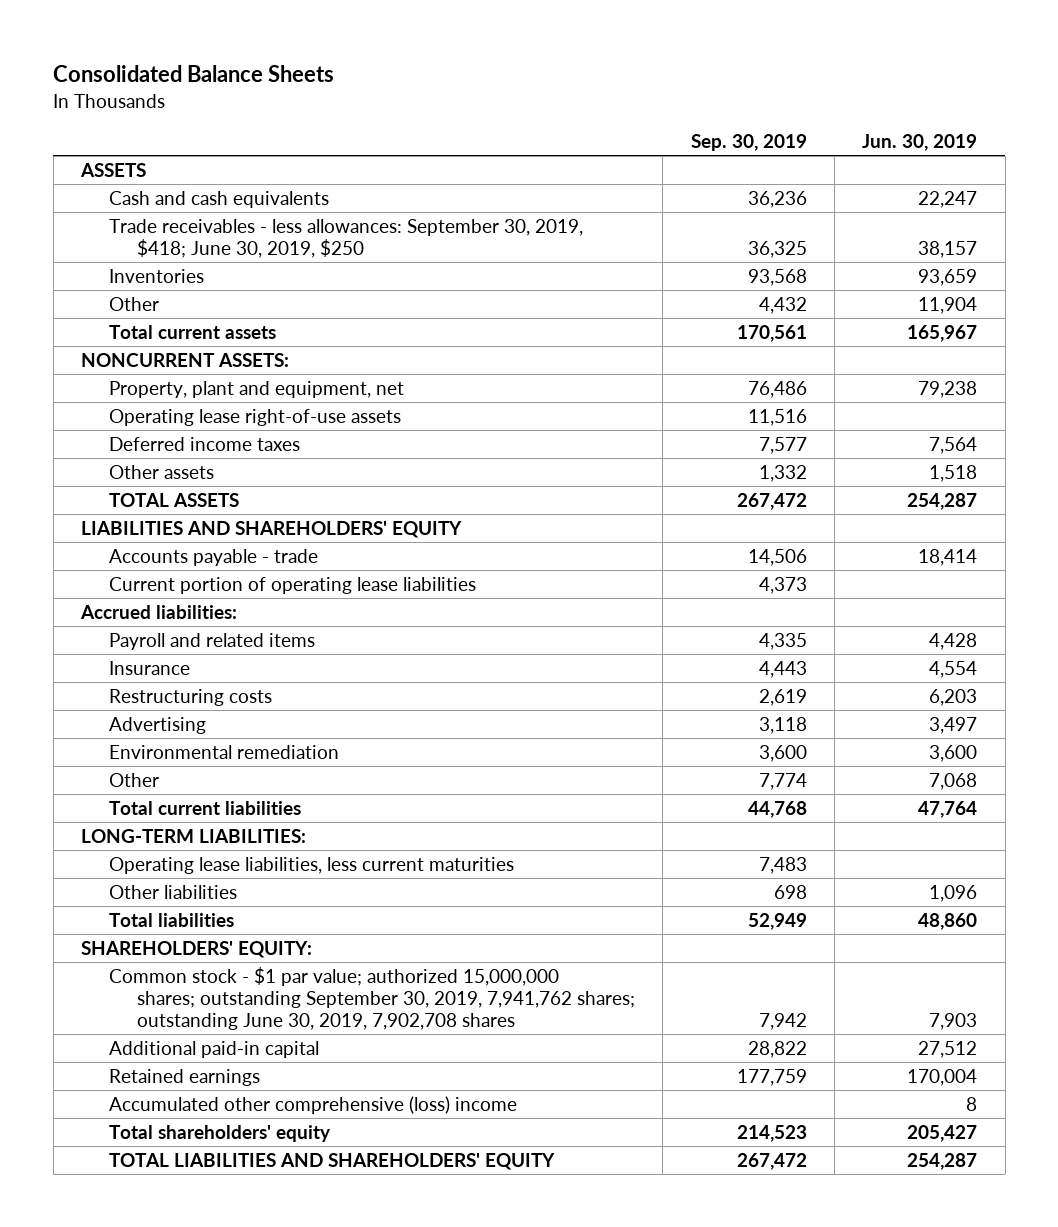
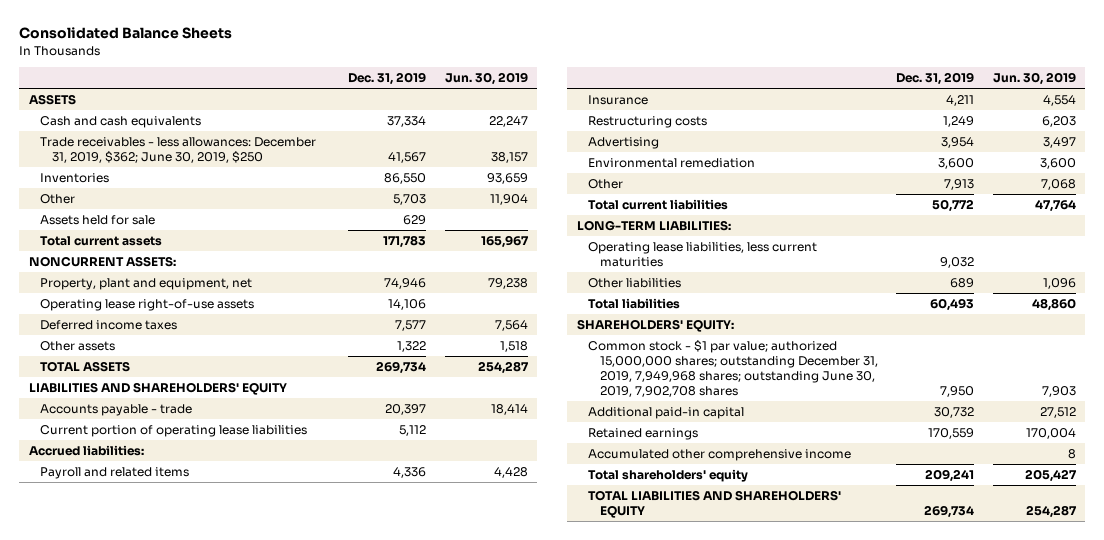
- | Sep. 30, 2019 | Jun. 30, 2019
+ | Dec. 31, 2019 | Jun. 30, 2019
- Trade receivables - less allowances: September 30, 2019, $418; June 30, 2019, $250 | 36,325 | 38,157
+ Trade receivables - less allowances: December 31, 2019, $362; June 30, 2019, $250 | 41,567 | 38,157
+ Assets held for sale | 629 |
- Common stock - $1 par value; authorized 15,000,000 shares; outstanding September 30, 2019, 7,941,762 shares; outstanding June 30, 2019, 7,902,708 shares | 7,942 | 7,903
+ Common stock - $1 par value; authorized 15,000,000 shares; outstanding December 31, 2019, 7,949,968 shares; outstanding June 30, 2019, 7,902,708 shares | 7,950 | 7,903
- Accumulated other comprehensive (loss) income | | 8
+ Accumulated other comprehensive income | | 8

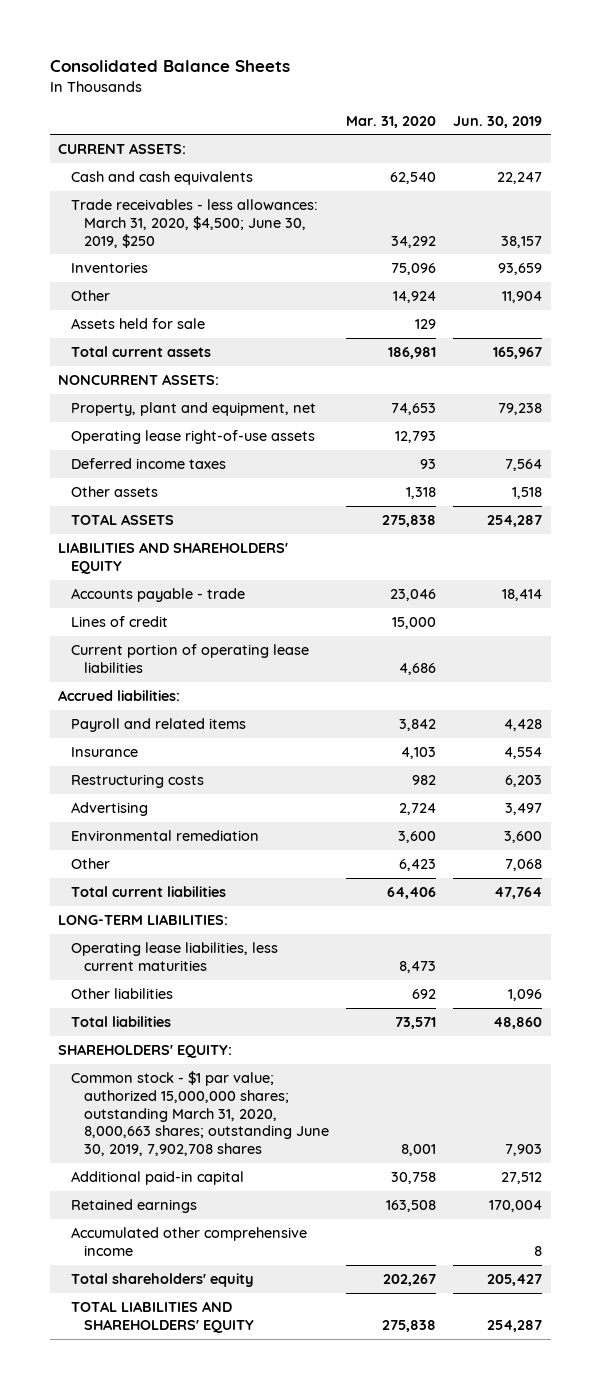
- | Dec. 31, 2019 | Jun. 30, 2019
+ | Mar. 31, 2020 | Jun. 30, 2019
- ASSETS
+ CURRENT ASSETS:
- Trade receivables - less allowances: December 31, 2019, $362; June 30, 2019, $250 | 41,567 | 38,157
+ Trade receivables - less allowances: March 31, 2020, $4,500; June 30, 2019, $250 | 34,292 | 38,157
+ Lines of credit | 15,000 |
- Common stock - $1 par value; authorized 15,000,000 shares; outstanding December 31, 2019, 7,949,968 shares; outstanding June 30, 2019, 7,902,708 shares | 7,950 | 7,903
+ Common stock - $1 par value; authorized 15,000,000 shares; outstanding March 31, 2020, 8,000,663 shares; outstanding June 30, 2019, 7,902,708 shares | 8,001 | 7,903

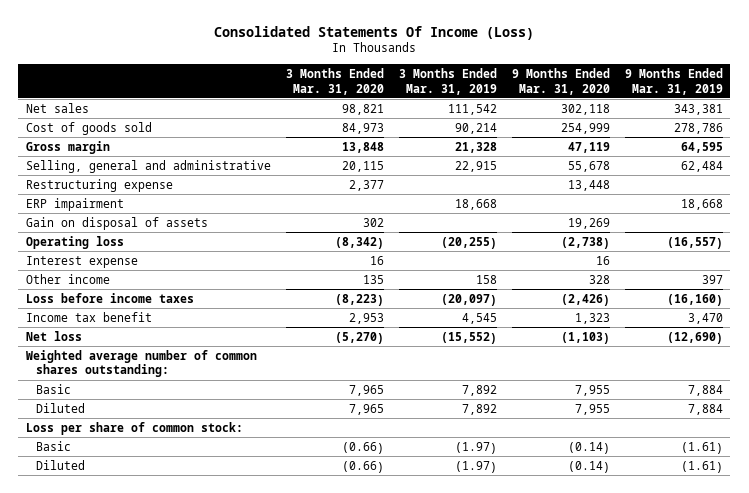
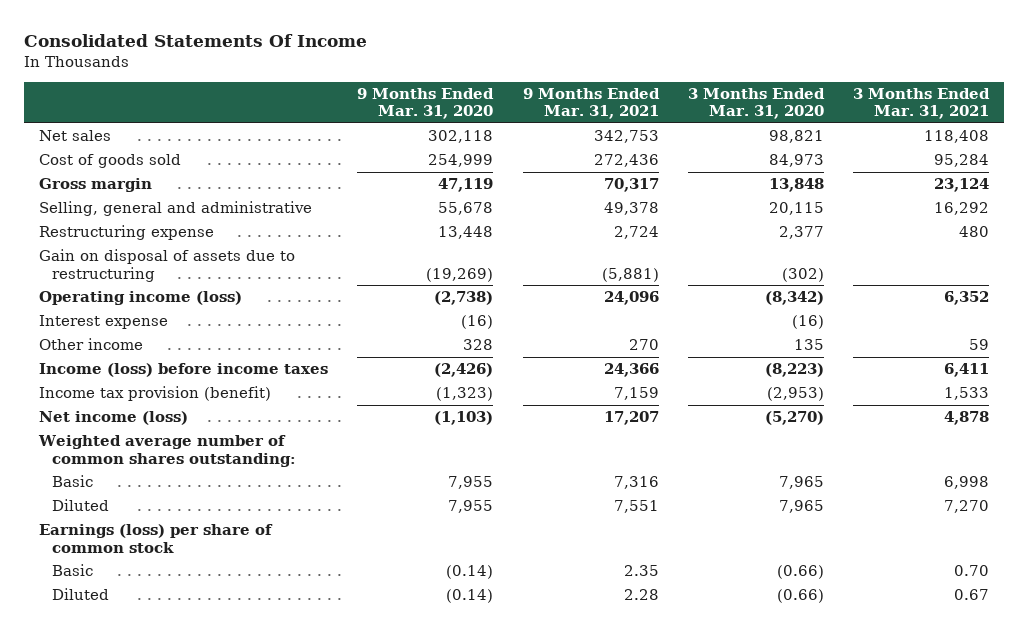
- Consolidated Statements Of Income (Loss)
+ Consolidated Statements Of Income
- | 3 Months Ended Mar. 31, 2020 | 3 Months Ended Mar. 31, 2019 | 9 Months Ended Mar. 31, 2020 | 9 Months Ended Mar. 31, 2019
+ | 9 Months Ended Mar. 31, 2020 | 9 Months Ended Mar. 31, 2021 | 3 Months Ended Mar. 31, 2020 | 3 Months Ended Mar. 31, 2021
- ERP impairment | | 18,668 | | 18,668
- Gain on disposal of assets | 302 | | 19,269 |
- Operating loss | (8,342) | (20,255) | (2,738) | (16,557)
- Interest expense | 16 | | 16 |
+ Gain on disposal of assets due to restructuring | (19,269) | (5,881) | (302) |
+ Operating income (loss) | (2,738) | 24,096 | (8,342) | 6,352
+ Interest expense | (16) | | (16) |
- Loss before income taxes | (8,223) | (20,097) | (2,426) | (16,160)
- Income tax benefit | 2,953 | 4,545 | 1,323 | 3,470
- Net loss | (5,270) | (15,552) | (1,103) | (12,690)
+ Income (loss) before income taxes | (2,426) | 24,366 | (8,223) | 6,411
+ Income tax provision (benefit) | (1,323) | 7,159 | (2,953) | 1,533
+ Net income (loss) | (1,103) | 17,207 | (5,270) | 4,878
- Loss per share of common stock:
+ Earnings (loss) per share of common stock

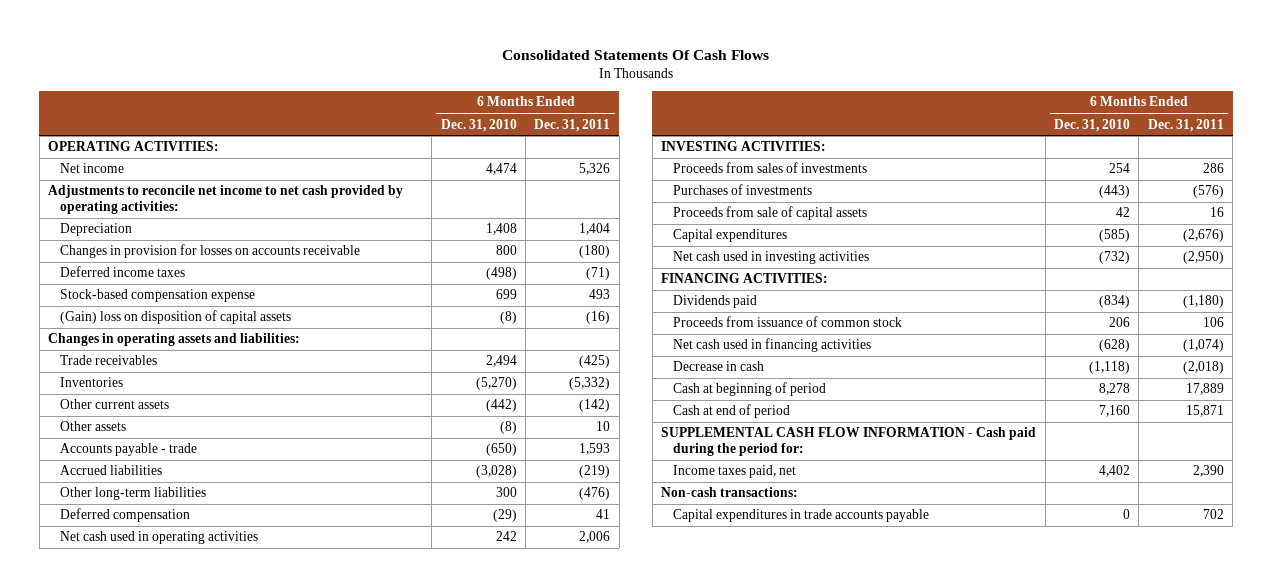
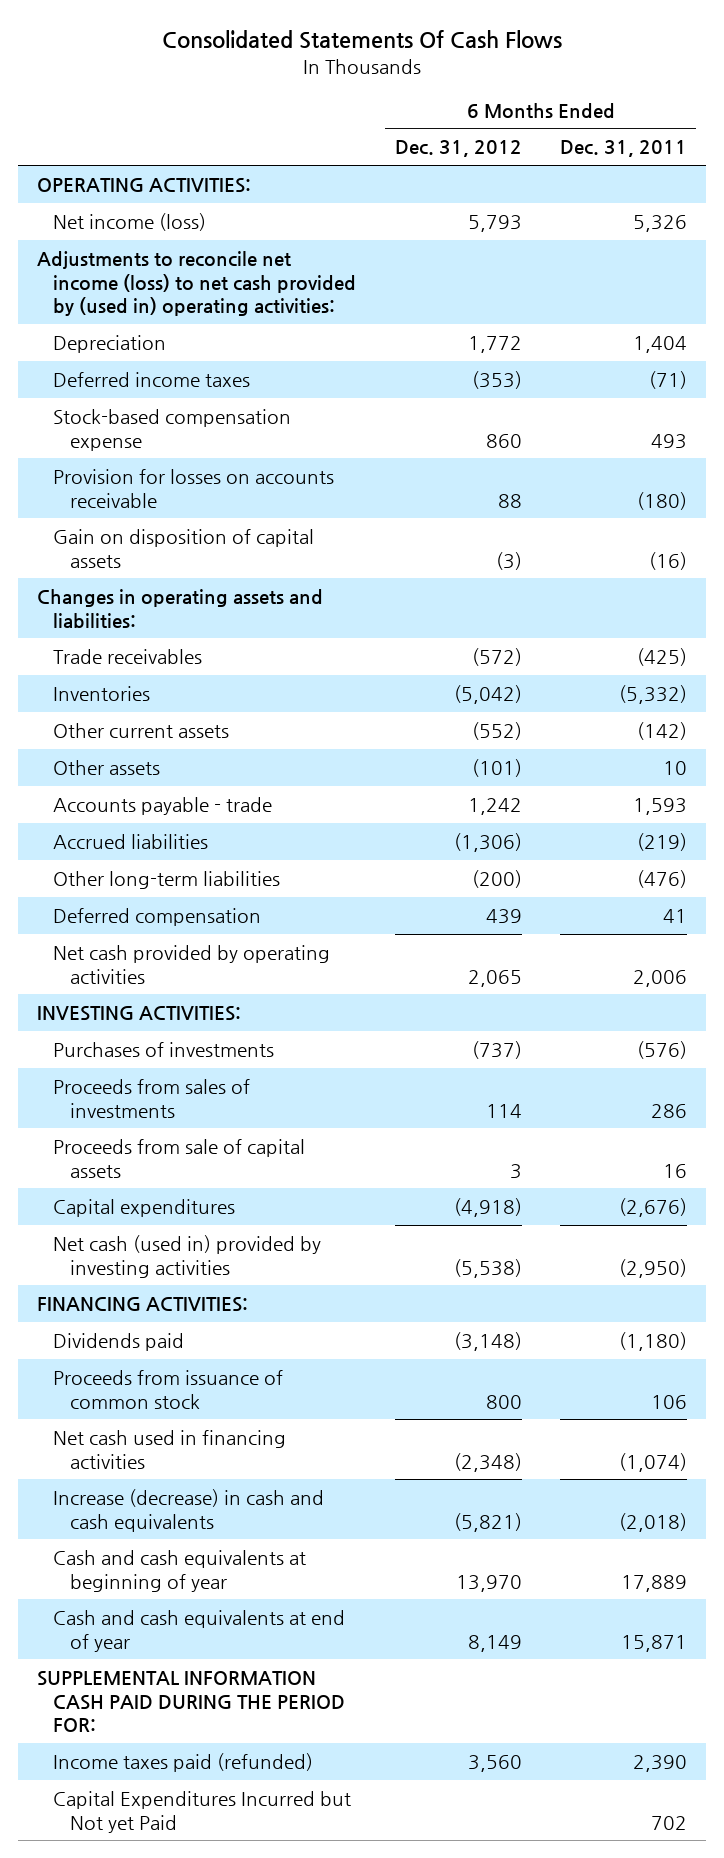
- | 6 Months Ended Dec. 31, 2010 | 6 Months Ended Dec. 31, 2011
+ | 6 Months Ended Dec. 31, 2012 | 6 Months Ended Dec. 31, 2011
- Net income | 4,474 | 5,326
- Adjustments to reconcile net income to net cash provided by operating activities:
+ Net income (loss) | 5,793 | 5,326
+ Adjustments to reconcile net income (loss) to net cash provided by (used in) operating activities:
- Changes in provision for losses on accounts receivable | 800 | (180)
- (Gain) loss on disposition of capital assets | (8) | (16)
+ Provision for losses on accounts receivable | 88 | (180)
+ Gain on disposition of capital assets | (3) | (16)
- Net cash used in operating activities | 242 | 2,006
+ Net cash provided by operating activities | 2,065 | 2,006
moved down: Proceeds from sales of investments | 114 | 286
- Net cash used in investing activities | (732) | (2,950)
+ Net cash (used in) provided by investing activities | (5,538) | (2,950)
- Decrease in cash | (1,118) | (2,018)
- Cash at beginning of period | 8,278 | 17,889
- Cash at end of period | 7,160 | 15,871
- SUPPLEMENTAL CASH FLOW INFORMATION - Cash paid during the period for:
- Income taxes paid, net | 4,402 | 2,390
- Non-cash transactions:
- Capital expenditures in trade accounts payable | 0 | 702
+ Increase (decrease) in cash and cash equivalents | (5,821) | (2,018)
+ Cash and cash equivalents at beginning of year | 13,970 | 17,889
+ Cash and cash equivalents at end of year | 8,149 | 15,871
+ SUPPLEMENTAL INFORMATION CASH PAID DURING THE PERIOD FOR:
+ Income taxes paid (refunded) | 3,560 | 2,390
+ Capital Expenditures Incurred but Not yet Paid | | 702

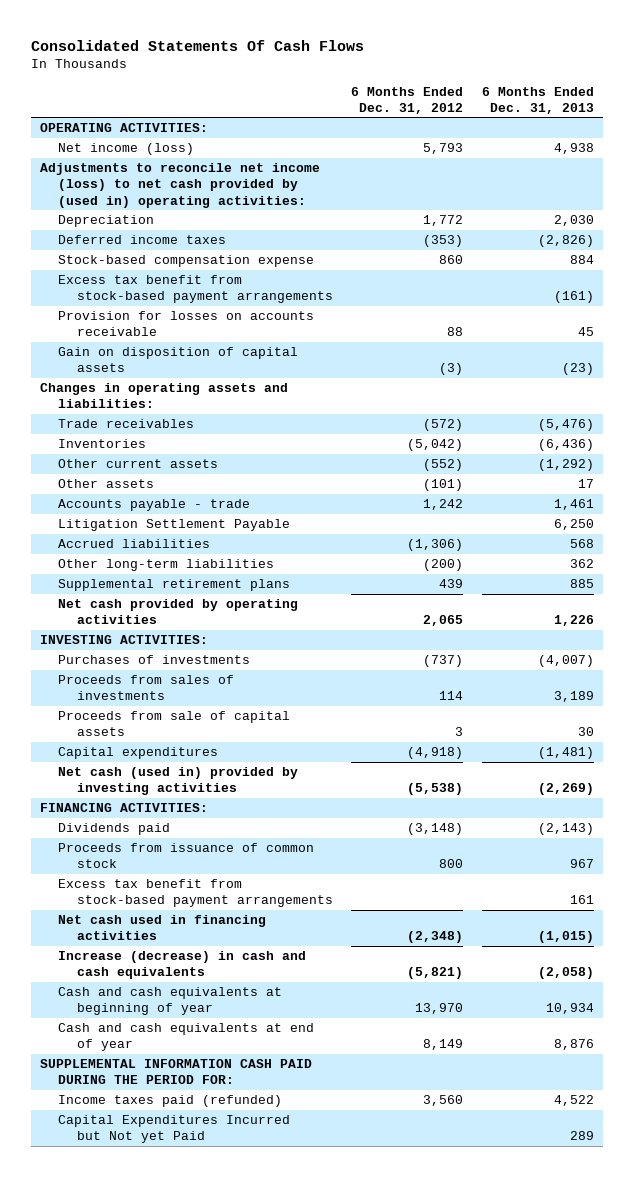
- | 6 Months Ended Dec. 31, 2012 | 6 Months Ended Dec. 31, 2011
+ | 6 Months Ended Dec. 31, 2012 | 6 Months Ended Dec. 31, 2013
+ Excess tax benefit from stock-based payment arrangements | | (161)
+ Litigation Settlement Payable | | 6,250
- Deferred compensation | 439 | 41
+ Supplemental retirement plans | 439 | 885
+ Excess tax benefit from stock-based payment arrangements | | 161

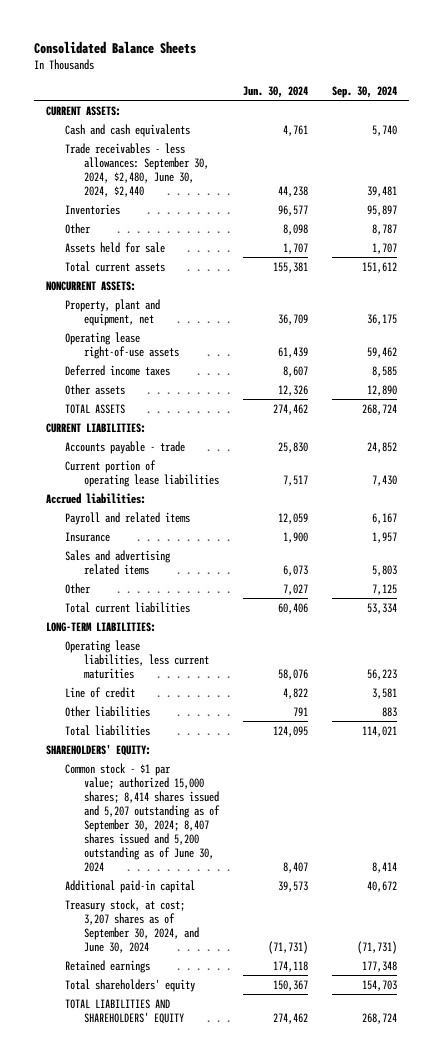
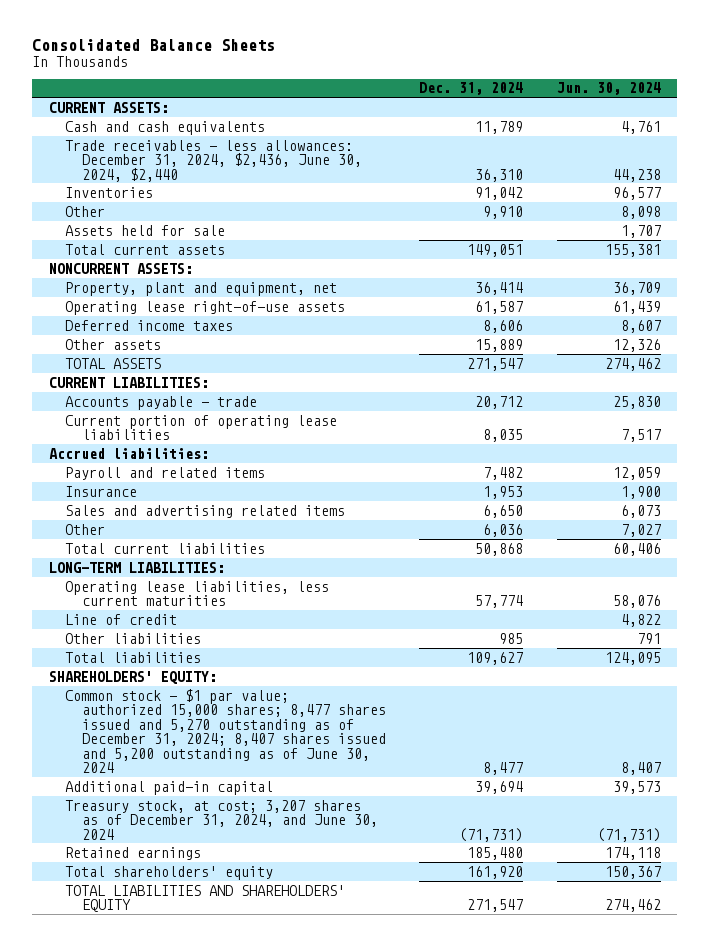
- | Jun. 30, 2024 | Sep. 30, 2024
+ | Dec. 31, 2024 | Jun. 30, 2024
- Trade receivables - less allowances: September 30, 2024, $2,480, June 30, 2024, $2,440 | 44,238 | 39,481
+ Trade receivables - less allowances: December 31, 2024, $2,436, June 30, 2024, $2,440 | 36,310 | 44,238
- Common stock - $1 par value; authorized 15,000 shares; 8,414 shares issued and 5,207 outstanding as of September 30, 2024; 8,407 shares issued and 5,200 outstanding as of June 30, 2024 | 8,407 | 8,414
+ Common stock - $1 par value; authorized 15,000 shares; 8,477 shares issued and 5,270 outstanding as of December 31, 2024; 8,407 shares issued and 5,200 outstanding as of June 30, 2024 | 8,477 | 8,407
- Treasury stock, at cost; 3,207 shares as of September 30, 2024, and June 30, 2024 | (71,731) | (71,731)
+ Treasury stock, at cost; 3,207 shares as of December 31, 2024, and June 30, 2024 | (71,731) | (71,731)

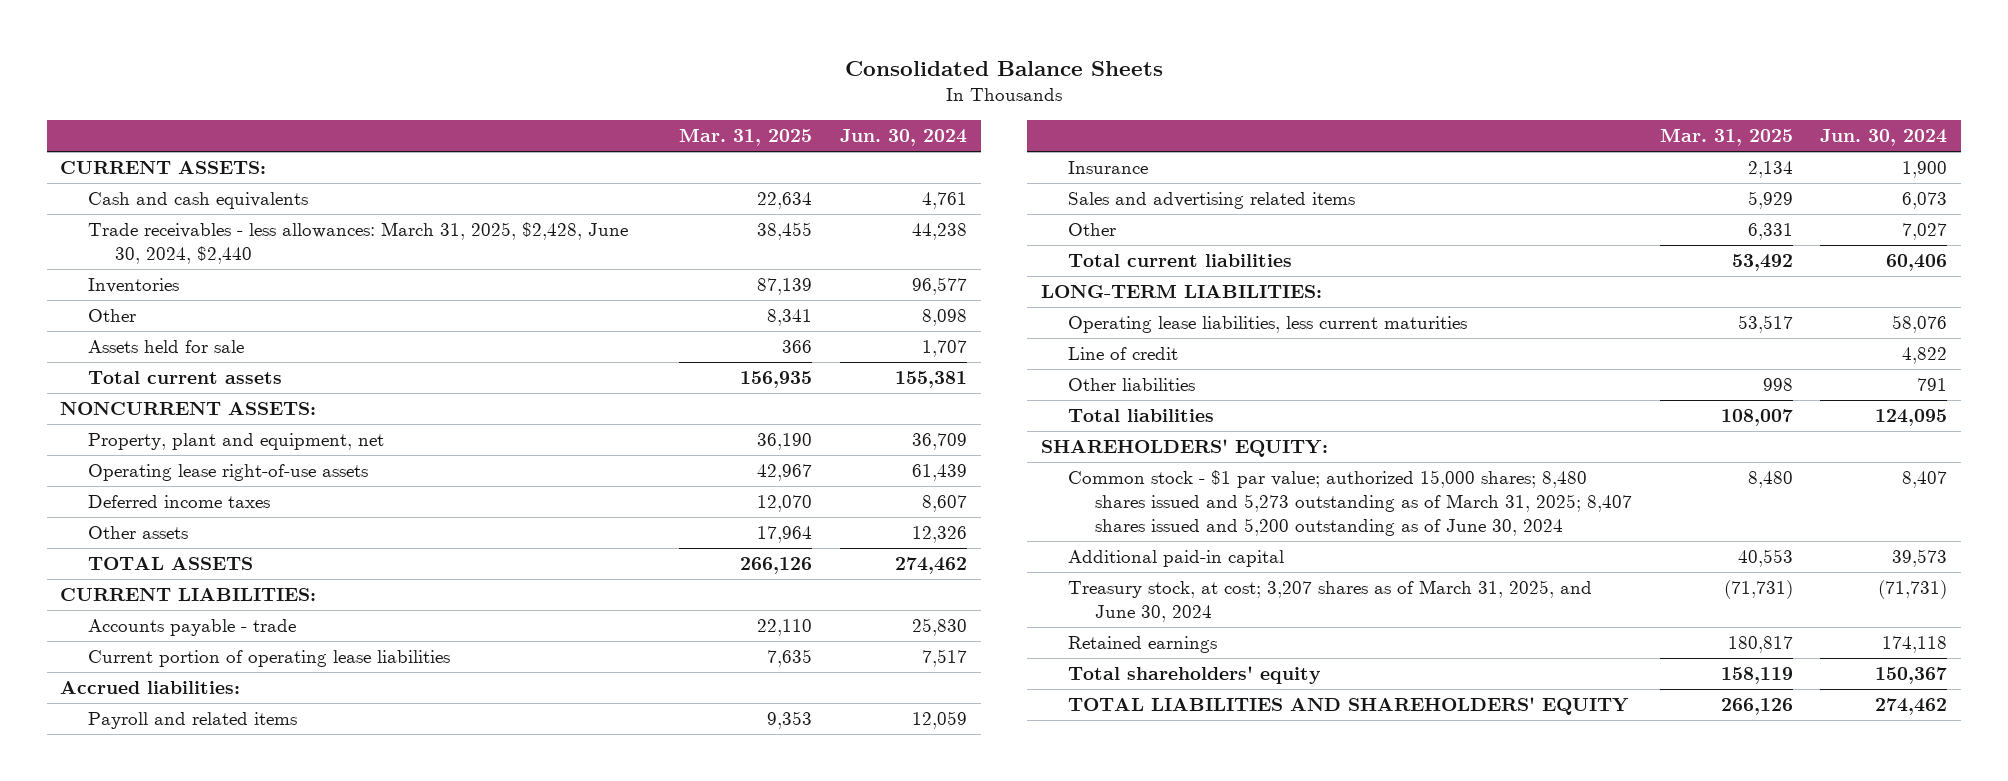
- | Dec. 31, 2024 | Jun. 30, 2024
+ | Mar. 31, 2025 | Jun. 30, 2024
- Trade receivables - less allowances: December 31, 2024, $2,436, June 30, 2024, $2,440 | 36,310 | 44,238
+ Trade receivables - less allowances: March 31, 2025, $2,428, June 30, 2024, $2,440 | 38,455 | 44,238
- Common stock - $1 par value; authorized 15,000 shares; 8,477 shares issued and 5,270 outstanding as of December 31, 2024; 8,407 shares issued and 5,200 outstanding as of June 30, 2024 | 8,477 | 8,407
+ Common stock - $1 par value; authorized 15,000 shares; 8,480 shares issued and 5,273 outstanding as of March 31, 2025; 8,407 shares issued and 5,200 outstanding as of June 30, 2024 | 8,480 | 8,407
- Treasury stock, at cost; 3,207 shares as of December 31, 2024, and June 30, 2024 | (71,731) | (71,731)
+ Treasury stock, at cost; 3,207 shares as of March 31, 2025, and June 30, 2024 | (71,731) | (71,731)

